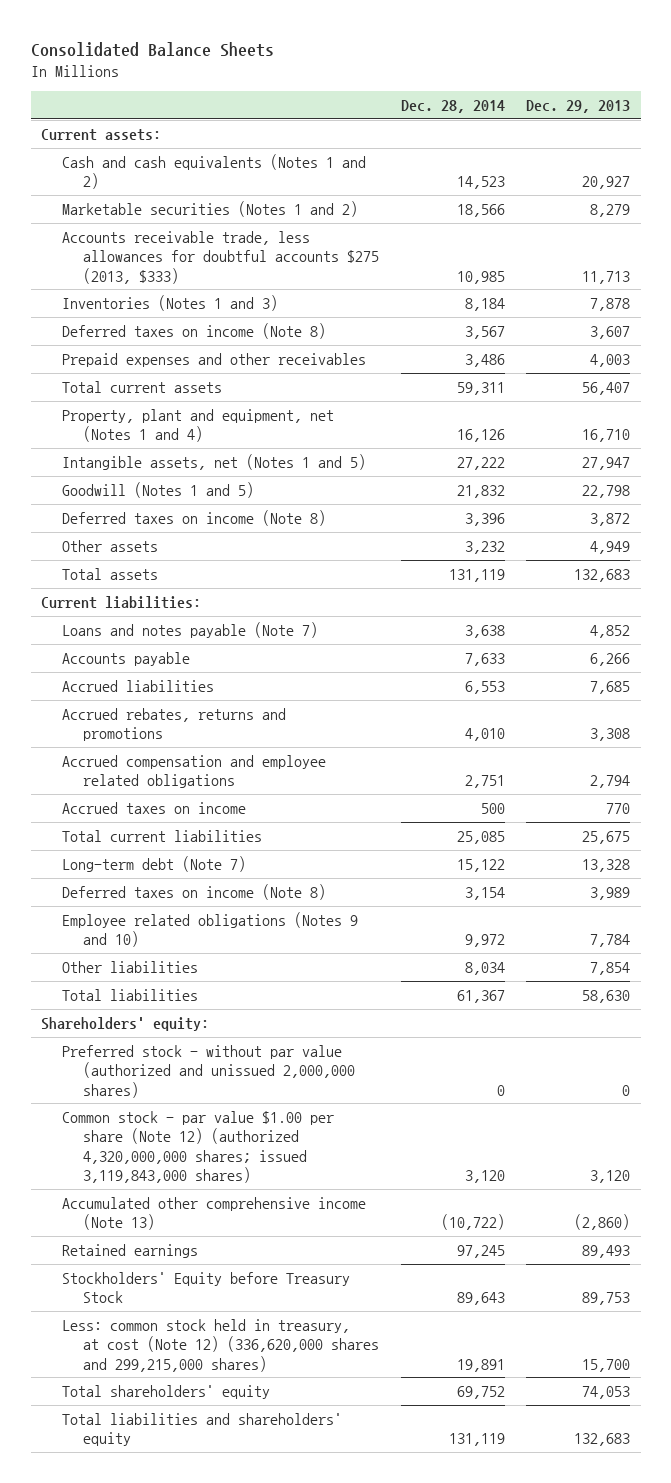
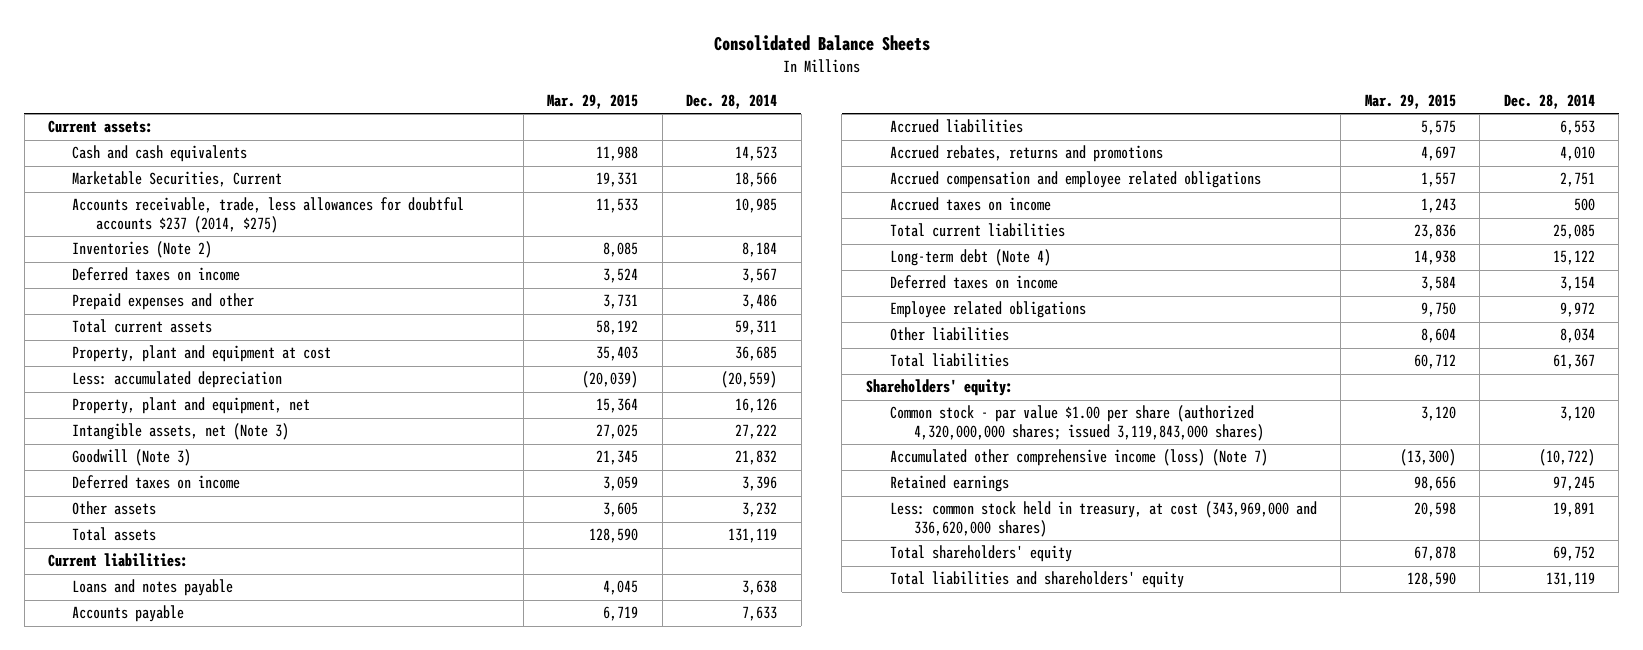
- | Dec. 28, 2014 | Dec. 29, 2013
+ | Mar. 29, 2015 | Dec. 28, 2014
- Cash and cash equivalents (Notes 1 and 2) | 14,523 | 20,927
- Marketable securities (Notes 1 and 2) | 18,566 | 8,279
- Accounts receivable trade, less allowances for doubtful accounts $275 (2013, $333) | 10,985 | 11,713
- Inventories (Notes 1 and 3) | 8,184 | 7,878
- Deferred taxes on income (Note 8) | 3,567 | 3,607
- Prepaid expenses and other receivables | 3,486 | 4,003
+ Cash and cash equivalents | 11,988 | 14,523
+ Marketable Securities, Current | 19,331 | 18,566
+ Accounts receivable, trade, less allowances for doubtful accounts $237 (2014, $275) | 11,533 | 10,985
+ Inventories (Note 2) | 8,085 | 8,184
+ Deferred taxes on income | 3,524 | 3,567
+ Prepaid expenses and other | 3,731 | 3,486
- Property, plant and equipment, net (Notes 1 and 4) | 16,126 | 16,710
- Intangible assets, net (Notes 1 and 5) | 27,222 | 27,947
- Goodwill (Notes 1 and 5) | 21,832 | 22,798
- Deferred taxes on income (Note 8) | 3,396 | 3,872
+ Property, plant and equipment at cost | 35,403 | 36,685
+ Less: accumulated depreciation | (20,039) | (20,559)
+ Property, plant and equipment, net | 15,364 | 16,126
+ Intangible assets, net (Note 3) | 27,025 | 27,222
+ Goodwill (Note 3) | 21,345 | 21,832
+ Deferred taxes on income | 3,059 | 3,396
- Loans and notes payable (Note 7) | 3,638 | 4,852
+ Loans and notes payable | 4,045 | 3,638
- Long-term debt (Note 7) | 15,122 | 13,328
- Deferred taxes on income (Note 8) | 3,154 | 3,989
- Employee related obligations (Notes 9 and 10) | 9,972 | 7,784
+ Long-term debt (Note 4) | 14,938 | 15,122
+ Deferred taxes on income | 3,584 | 3,154
+ Employee related obligations | 9,750 | 9,972
- Preferred stock - without par value (authorized and unissued 2,000,000 shares) | 0 | 0
- Common stock - par value $1.00 per share (Note 12) (authorized 4,320,000,000 shares; issued 3,119,843,000 shares) | 3,120 | 3,120
- Accumulated other comprehensive income (Note 13) | (10,722) | (2,860)
+ Common stock - par value $1.00 per share (authorized 4,320,000,000 shares; issued 3,119,843,000 shares) | 3,120 | 3,120
+ Accumulated other comprehensive income (loss) (Note 7) | (13,300) | (10,722)
- Stockholders' Equity before Treasury Stock | 89,643 | 89,753
- Less: common stock held in treasury, at cost (Note 12) (336,620,000 shares and 299,215,000 shares) | 19,891 | 15,700
+ Less: common stock held in treasury, at cost (343,969,000 and 336,620,000 shares) | 20,598 | 19,891

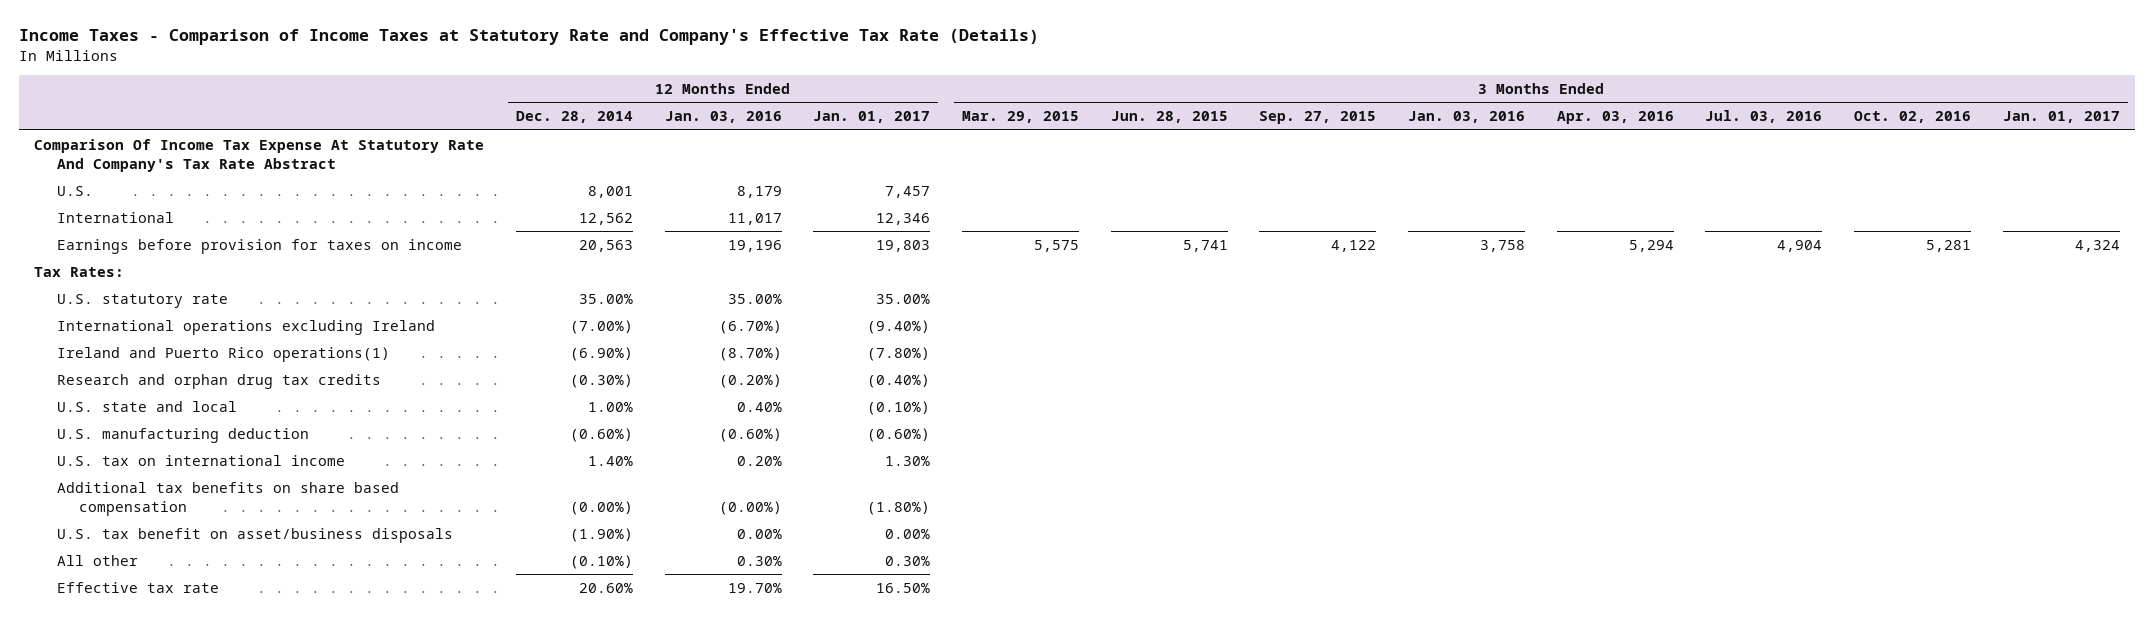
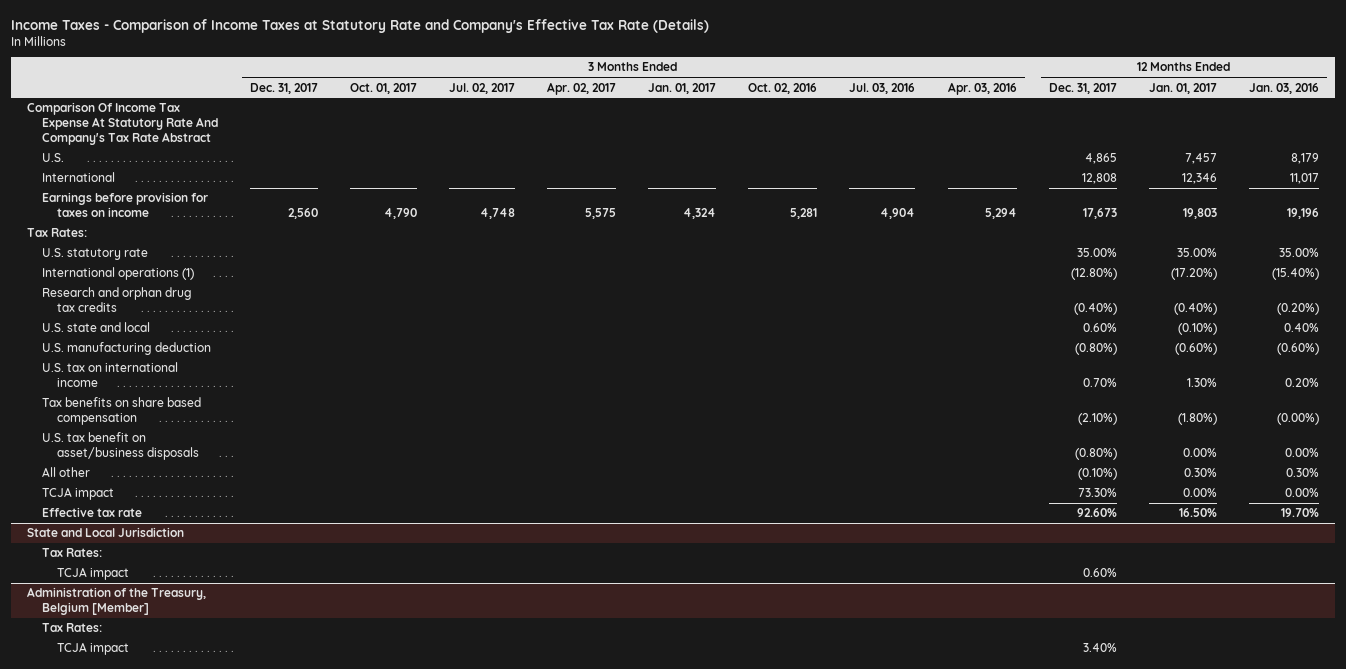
- | 12 Months Ended Dec. 28, 2014 | 12 Months Ended Jan. 03, 2016 | 12 Months Ended Jan. 01, 2017 | 3 Months Ended Mar. 29, 2015 | 3 Months Ended Jun. 28, 2015 | 3 Months Ended Sep. 27, 2015 | 3 Months Ended Jan. 03, 2016 | 3 Months Ended Apr. 03, 2016 | 3 Months Ended Jul. 03, 2016 | 3 Months Ended Oct. 02, 2016 | 3 Months Ended Jan. 01, 2017
+ | 3 Months Ended Dec. 31, 2017 | 3 Months Ended Oct. 01, 2017 | 3 Months Ended Jul. 02, 2017 | 3 Months Ended Apr. 02, 2017 | 3 Months Ended Jan. 01, 2017 | 3 Months Ended Oct. 02, 2016 | 3 Months Ended Jul. 03, 2016 | 3 Months Ended Apr. 03, 2016 | 12 Months Ended Dec. 31, 2017 | 12 Months Ended Jan. 01, 2017 | 12 Months Ended Jan. 03, 2016
- International operations excluding Ireland | (7.00%) | (6.70%) | (9.40%) | | | | | | | |
- Ireland and Puerto Rico operations(1) | (6.90%) | (8.70%) | (7.80%) | | | | | | | |
+ International operations (1) | | | | | | | | | (12.80%) | (17.20%) | (15.40%)
- Additional tax benefits on share based compensation | (0.00%) | (0.00%) | (1.80%) | | | | | | | |
+ Tax benefits on share based compensation | | | | | | | | | (2.10%) | (1.80%) | (0.00%)
+ TCJA impact | | | | | | | | | 73.30% | 0.00% | 0.00%
+ State and Local Jurisdiction
+ Tax Rates:
+ TCJA impact | | | | | | | | | 0.60% | |
+ Administration of the Treasury, Belgium [Member]
+ Tax Rates:
+ TCJA impact | | | | | | | | | 3.40% | |

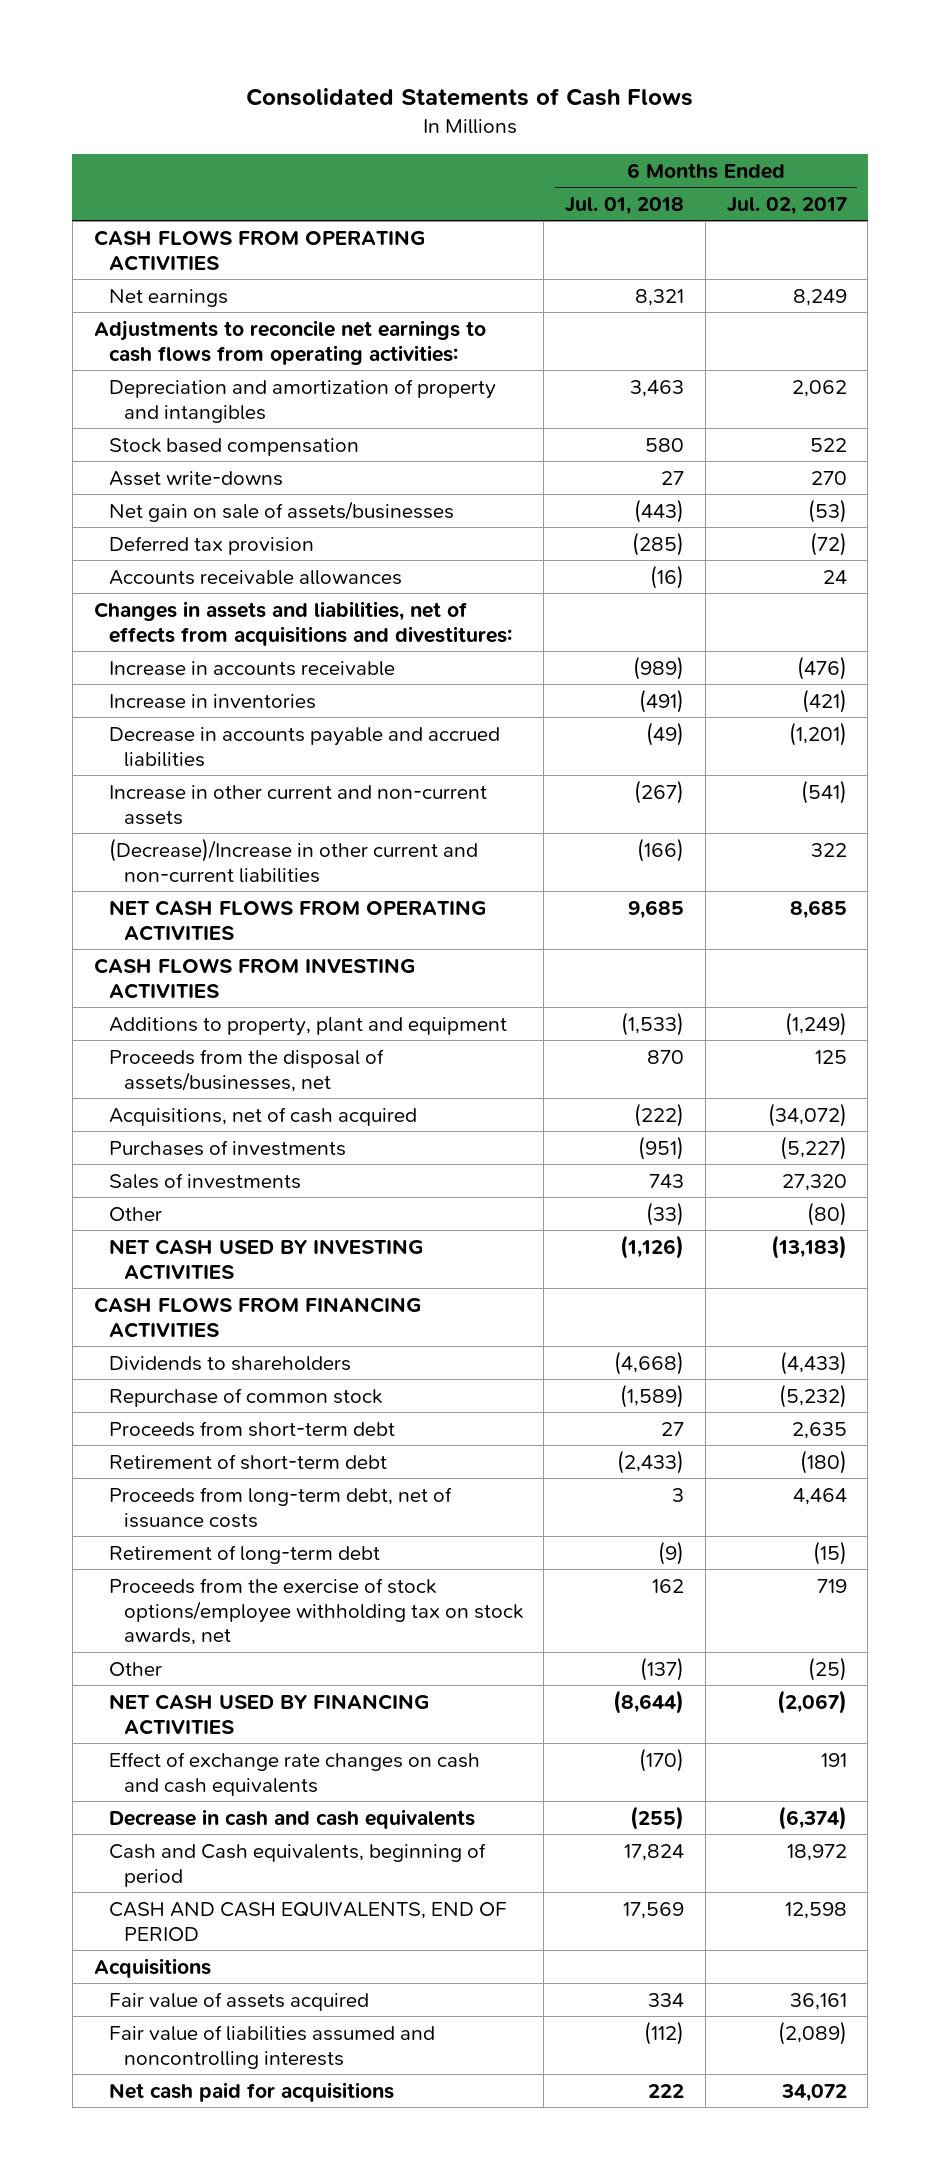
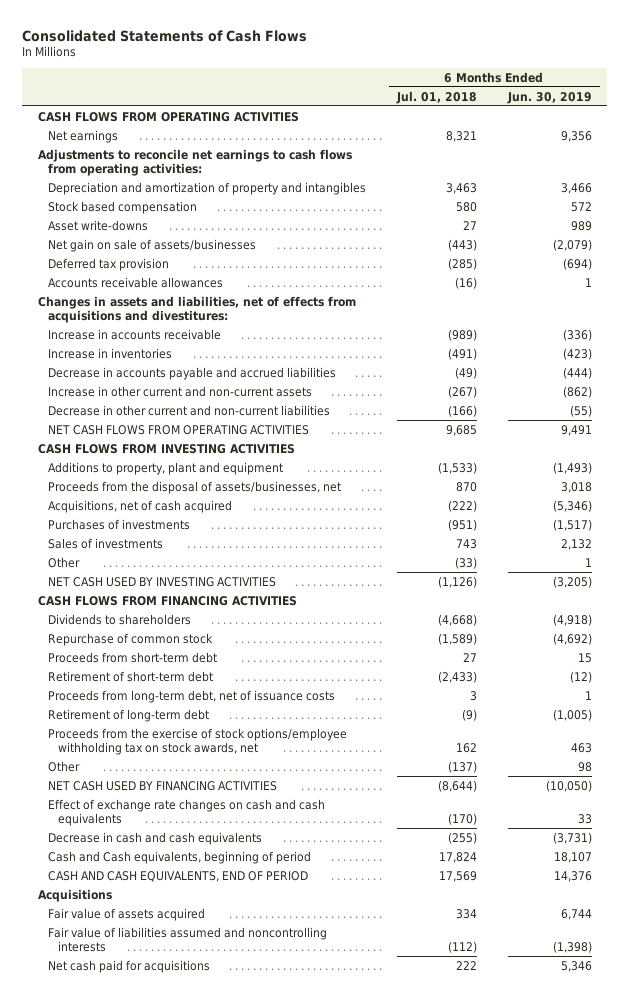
- | 6 Months Ended Jul. 01, 2018 | 6 Months Ended Jul. 02, 2017
+ | 6 Months Ended Jul. 01, 2018 | 6 Months Ended Jun. 30, 2019
- (Decrease)/Increase in other current and non-current liabilities | (166) | 322
+ Decrease in other current and non-current liabilities | (166) | (55)

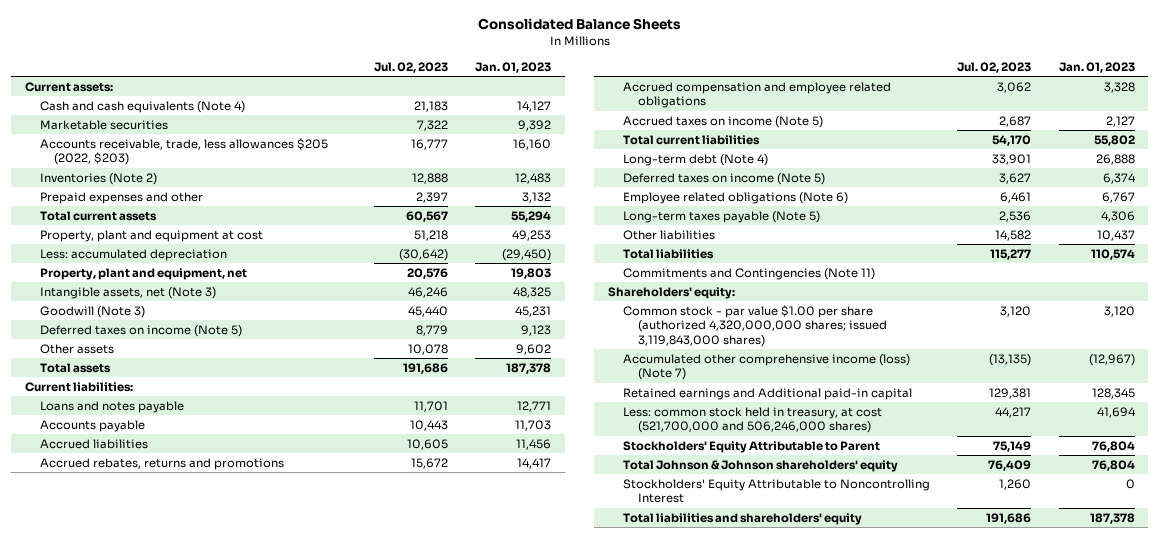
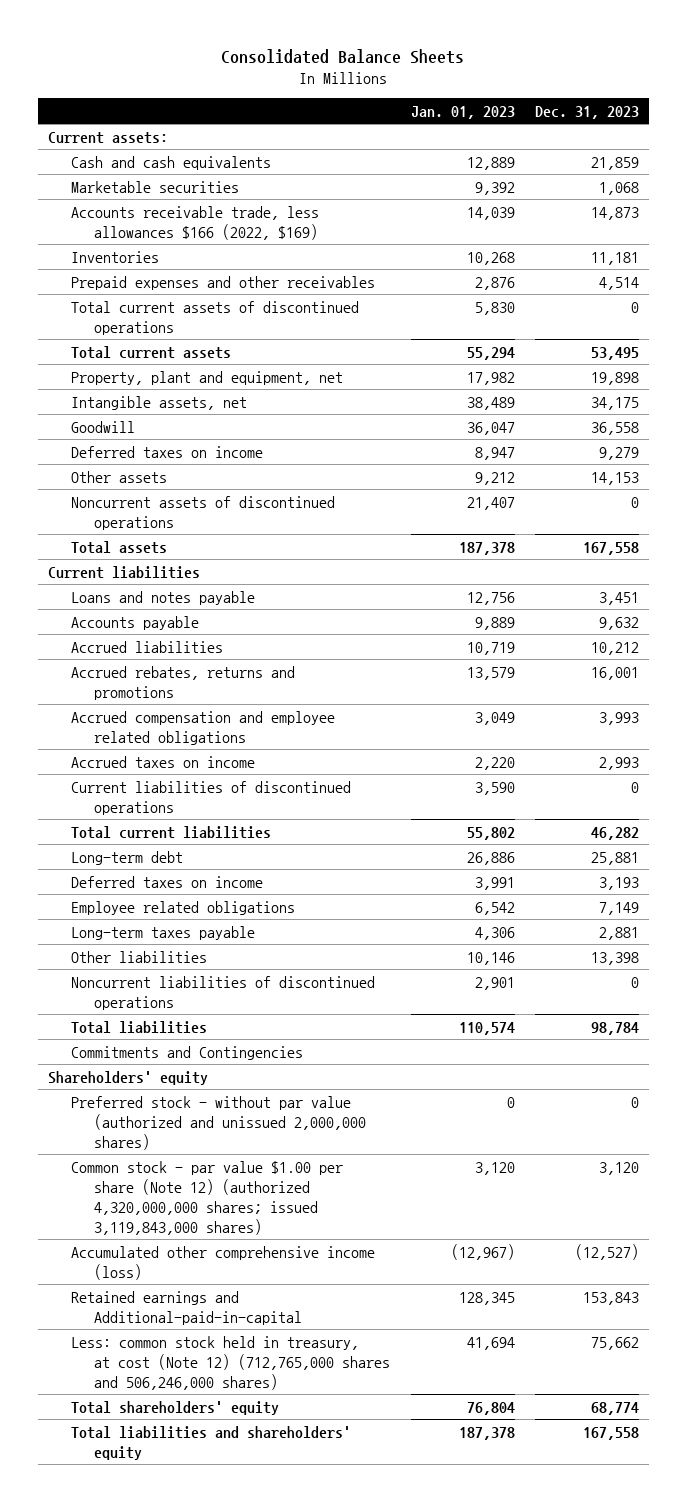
- | Jul. 02, 2023 | Jan. 01, 2023
+ | Jan. 01, 2023 | Dec. 31, 2023
- Cash and cash equivalents (Note 4) | 21,183 | 14,127
+ Cash and cash equivalents | 12,889 | 21,859
- Accounts receivable, trade, less allowances $205 (2022, $203) | 16,777 | 16,160
- Inventories (Note 2) | 12,888 | 12,483
- Prepaid expenses and other | 2,397 | 3,132
+ Accounts receivable trade, less allowances $166 (2022, $169) | 14,039 | 14,873
+ Inventories | 10,268 | 11,181
+ Prepaid expenses and other receivables | 2,876 | 4,514
+ Total current assets of discontinued operations | 5,830 | 0
- Property, plant and equipment at cost | 51,218 | 49,253
- Less: accumulated depreciation | (30,642) | (29,450)
- Property, plant and equipment, net | 20,576 | 19,803
- Intangible assets, net (Note 3) | 46,246 | 48,325
- Goodwill (Note 3) | 45,440 | 45,231
- Deferred taxes on income (Note 5) | 8,779 | 9,123
- Other assets | 10,078 | 9,602
+ Property, plant and equipment, net | 17,982 | 19,898
+ Intangible assets, net | 38,489 | 34,175
+ Goodwill | 36,047 | 36,558
+ Deferred taxes on income | 8,947 | 9,279
+ Other assets | 9,212 | 14,153
+ Noncurrent assets of discontinued operations | 21,407 | 0
- Current liabilities:
- Loans and notes payable | 11,701 | 12,771
- Accounts payable | 10,443 | 11,703
- Accrued liabilities | 10,605 | 11,456
- Accrued rebates, returns and promotions | 15,672 | 14,417
- Accrued compensation and employee related obligations | 3,062 | 3,328
- Accrued taxes on income (Note 5) | 2,687 | 2,127
+ Current liabilities
+ Loans and notes payable | 12,756 | 3,451
+ Accounts payable | 9,889 | 9,632
+ Accrued liabilities | 10,719 | 10,212
+ Accrued rebates, returns and promotions | 13,579 | 16,001
+ Accrued compensation and employee related obligations | 3,049 | 3,993
+ Accrued taxes on income | 2,220 | 2,993
+ Current liabilities of discontinued operations | 3,590 | 0
- Long-term debt (Note 4) | 33,901 | 26,888
- Deferred taxes on income (Note 5) | 3,627 | 6,374
- Employee related obligations (Note 6) | 6,461 | 6,767
- Long-term taxes payable (Note 5) | 2,536 | 4,306
- Other liabilities | 14,582 | 10,437
+ Long-term debt | 26,886 | 25,881
+ Deferred taxes on income | 3,991 | 3,193
+ Employee related obligations | 6,542 | 7,149
+ Long-term taxes payable | 4,306 | 2,881
+ Other liabilities | 10,146 | 13,398
+ Noncurrent liabilities of discontinued operations | 2,901 | 0
- Commitments and Contingencies (Note 11)
- Shareholders' equity:
- Common stock - par value $1.00 per share (authorized 4,320,000,000 shares; issued 3,119,843,000 shares) | 3,120 | 3,120
- Accumulated other comprehensive income (loss) (Note 7) | (13,135) | (12,967)
- Retained earnings and Additional paid-in capital | 129,381 | 128,345
- Less: common stock held in treasury, at cost (521,700,000 and 506,246,000 shares) | 44,217 | 41,694
- Stockholders' Equity Attributable to Parent | 75,149 | 76,804
- Total Johnson & Johnson shareholders' equity | 76,409 | 76,804
- Stockholders' Equity Attributable to Noncontrolling Interest | 1,260 | 0
+ Commitments and Contingencies
+ Shareholders' equity
+ Preferred stock - without par value (authorized and unissued 2,000,000 shares) | 0 | 0
+ Common stock - par value $1.00 per share (Note 12) (authorized 4,320,000,000 shares; issued 3,119,843,000 shares) | 3,120 | 3,120
+ Accumulated other comprehensive income (loss) | (12,967) | (12,527)
+ Retained earnings and Additional-paid-in-capital | 128,345 | 153,843
+ Less: common stock held in treasury, at cost (Note 12) (712,765,000 shares and 506,246,000 shares) | 41,694 | 75,662
+ Total shareholders' equity | 76,804 | 68,774

